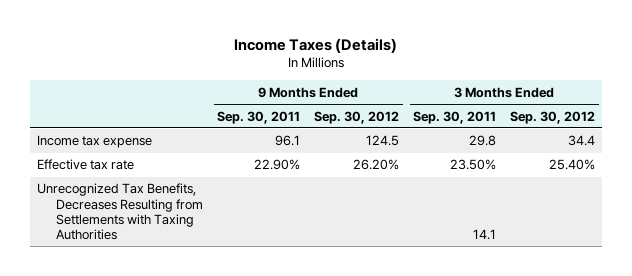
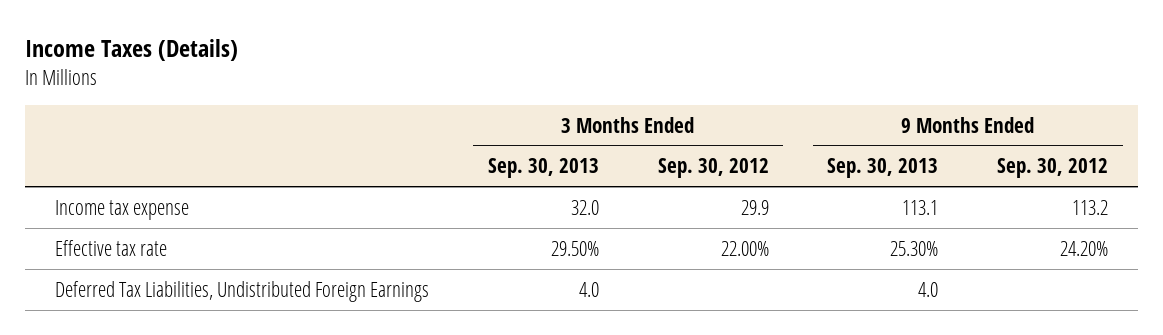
- | 9 Months Ended Sep. 30, 2011 | 9 Months Ended Sep. 30, 2012 | 3 Months Ended Sep. 30, 2011 | 3 Months Ended Sep. 30, 2012
+ | 3 Months Ended Sep. 30, 2013 | 3 Months Ended Sep. 30, 2012 | 9 Months Ended Sep. 30, 2013 | 9 Months Ended Sep. 30, 2012
- Income tax expense | 96.1 | 124.5 | 29.8 | 34.4
- Effective tax rate | 22.90% | 26.20% | 23.50% | 25.40%
- Unrecognized Tax Benefits, Decreases Resulting from Settlements with Taxing Authorities | | | 14.1 |
+ Income tax expense | 32.0 | 29.9 | 113.1 | 113.2
+ Effective tax rate | 29.50% | 22.00% | 25.30% | 24.20%
+ Deferred Tax Liabilities, Undistributed Foreign Earnings | 4.0 | | 4.0 |

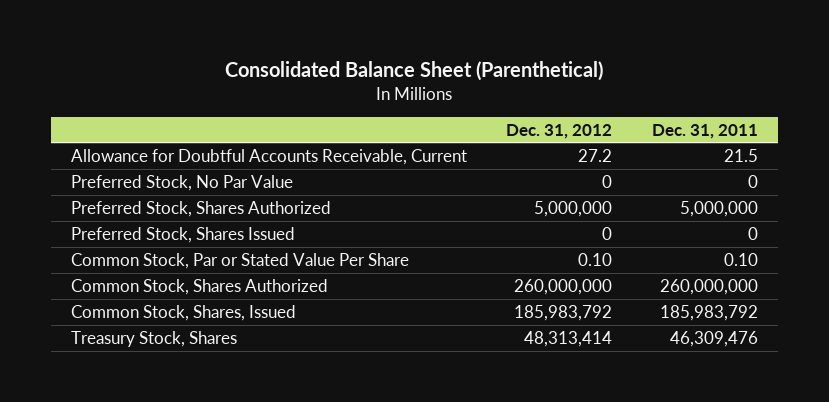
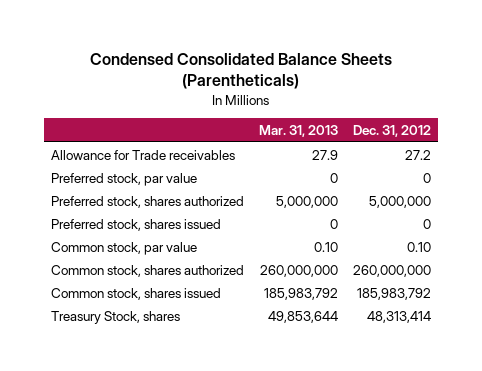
- Consolidated Balance Sheet (Parenthetical)
+ Condensed Consolidated Balance Sheets (Parentheticals)
- | Dec. 31, 2012 | Dec. 31, 2011
+ | Mar. 31, 2013 | Dec. 31, 2012
- Allowance for Doubtful Accounts Receivable, Current | 27.2 | 21.5
- Preferred Stock, No Par Value | 0 | 0
- Preferred Stock, Shares Authorized | 5,000,000 | 5,000,000
- Preferred Stock, Shares Issued | 0 | 0
- Common Stock, Par or Stated Value Per Share | 0.10 | 0.10
- Common Stock, Shares Authorized | 260,000,000 | 260,000,000
- Common Stock, Shares, Issued | 185,983,792 | 185,983,792
- Treasury Stock, Shares | 48,313,414 | 46,309,476
+ Allowance for Trade receivables | 27.9 | 27.2
+ Preferred stock, par value | 0 | 0
+ Preferred stock, shares authorized | 5,000,000 | 5,000,000
+ Preferred stock, shares issued | 0 | 0
+ Common stock, par value | 0.10 | 0.10
+ Common stock, shares authorized | 260,000,000 | 260,000,000
+ Common stock, shares issued | 185,983,792 | 185,983,792
+ Treasury Stock, shares | 49,853,644 | 48,313,414

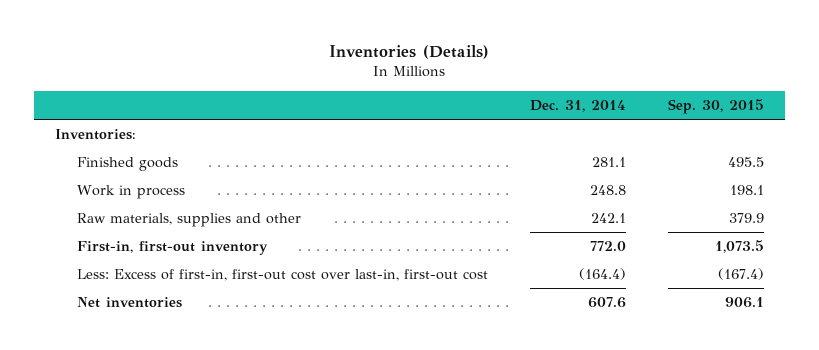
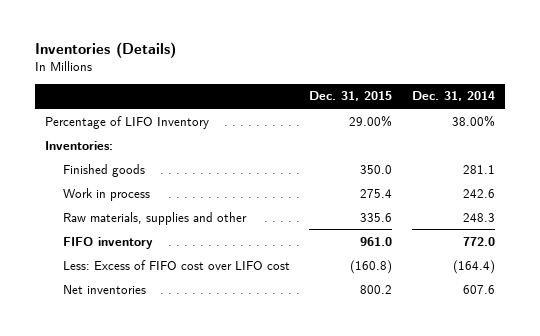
- | Dec. 31, 2014 | Sep. 30, 2015
+ | Dec. 31, 2015 | Dec. 31, 2014
+ Percentage of LIFO Inventory | 29.00% | 38.00%
- Work in process | 248.8 | 198.1
- Raw materials, supplies and other | 242.1 | 379.9
- First-in, first-out inventory | 772.0 | 1,073.5
- Less: Excess of first-in, first-out cost over last-in, first-out cost | (164.4) | (167.4)
+ Work in process | 275.4 | 242.6
+ Raw materials, supplies and other | 335.6 | 248.3
+ FIFO inventory | 961.0 | 772.0
+ Less: Excess of FIFO cost over LIFO cost | (160.8) | (164.4)

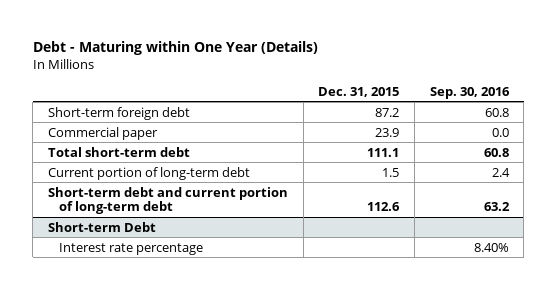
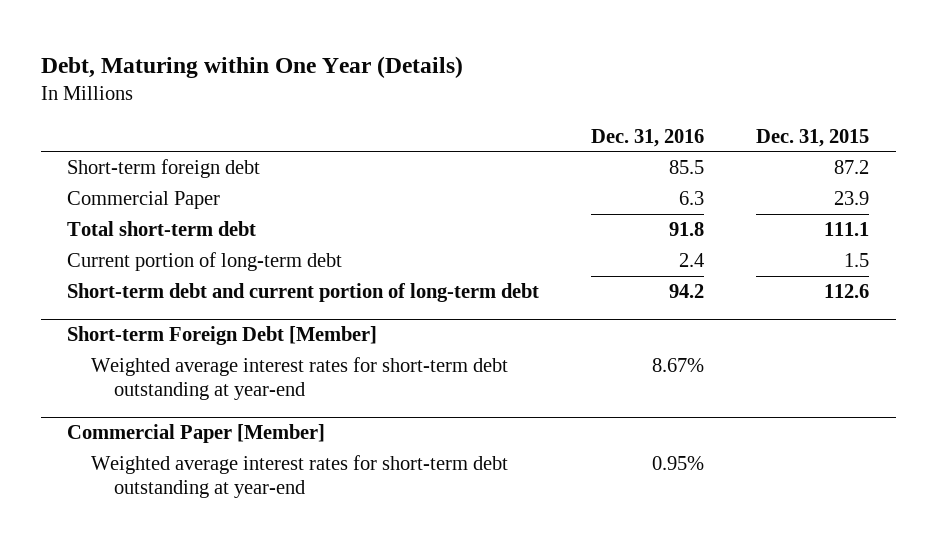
- Debt - Maturing within One Year (Details)
+ Debt, Maturing within One Year (Details)
- | Dec. 31, 2015 | Sep. 30, 2016
+ | Dec. 31, 2016 | Dec. 31, 2015
- Commercial paper | 23.9 | 0.0
+ Commercial Paper | 6.3 | 23.9
- Short-term Debt
- Interest rate percentage | | 8.40%
+ Short-term Foreign Debt [Member]
+ Weighted average interest rates for short-term debt outstanding at year-end | 8.67% |
+ Commercial Paper [Member]
+ Weighted average interest rates for short-term debt outstanding at year-end | 0.95% |

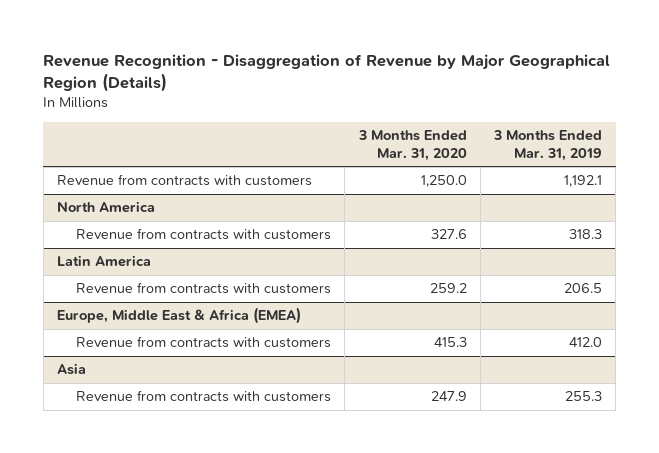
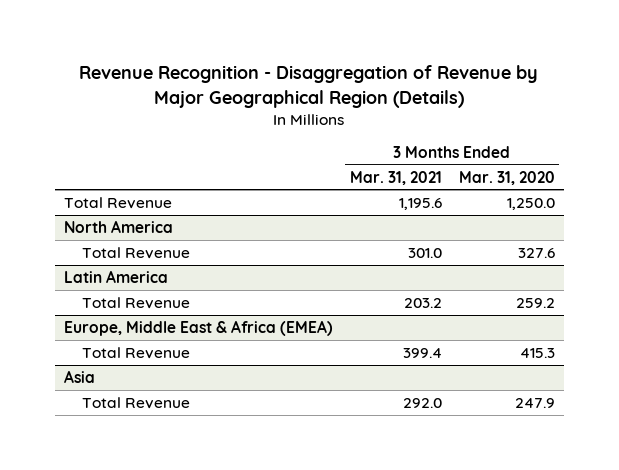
- | 3 Months Ended Mar. 31, 2020 | 3 Months Ended Mar. 31, 2019
+ | 3 Months Ended Mar. 31, 2021 | 3 Months Ended Mar. 31, 2020
- Revenue from contracts with customers | 1,250.0 | 1,192.1
+ Total Revenue | 1,195.6 | 1,250.0
@ North America
- Revenue from contracts with customers | 327.6 | 318.3
+ Total Revenue | 301.0 | 327.6
@ Latin America
- Revenue from contracts with customers | 259.2 | 206.5
+ Total Revenue | 203.2 | 259.2
@ Europe, Middle East & Africa (EMEA)
- Revenue from contracts with customers | 415.3 | 412.0
+ Total Revenue | 399.4 | 415.3
@ Asia
- Revenue from contracts with customers | 247.9 | 255.3
+ Total Revenue | 292.0 | 247.9

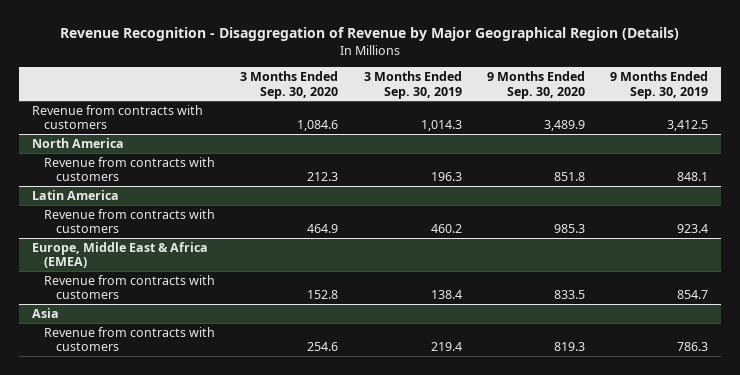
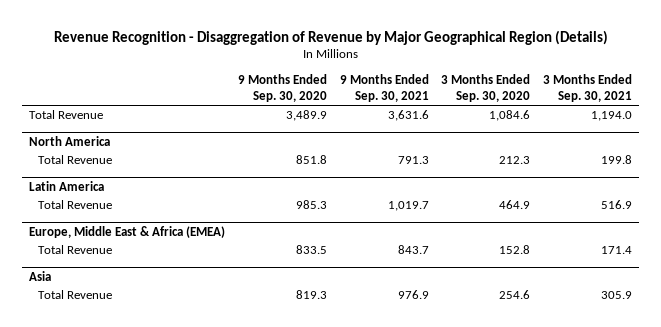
- | 3 Months Ended Sep. 30, 2020 | 3 Months Ended Sep. 30, 2019 | 9 Months Ended Sep. 30, 2020 | 9 Months Ended Sep. 30, 2019
+ | 9 Months Ended Sep. 30, 2020 | 9 Months Ended Sep. 30, 2021 | 3 Months Ended Sep. 30, 2020 | 3 Months Ended Sep. 30, 2021
- Revenue from contracts with customers | 1,084.6 | 1,014.3 | 3,489.9 | 3,412.5
+ Total Revenue | 3,489.9 | 3,631.6 | 1,084.6 | 1,194.0
@ North America
- Revenue from contracts with customers | 212.3 | 196.3 | 851.8 | 848.1
+ Total Revenue | 851.8 | 791.3 | 212.3 | 199.8
@ Latin America
- Revenue from contracts with customers | 464.9 | 460.2 | 985.3 | 923.4
+ Total Revenue | 985.3 | 1,019.7 | 464.9 | 516.9
@ Europe, Middle East & Africa (EMEA)
- Revenue from contracts with customers | 152.8 | 138.4 | 833.5 | 854.7
+ Total Revenue | 833.5 | 843.7 | 152.8 | 171.4
@ Asia
- Revenue from contracts with customers | 254.6 | 219.4 | 819.3 | 786.3
+ Total Revenue | 819.3 | 976.9 | 254.6 | 305.9

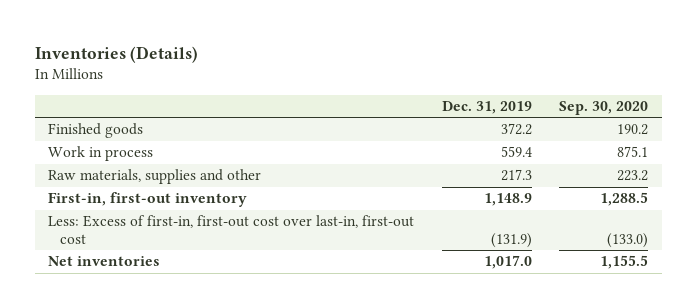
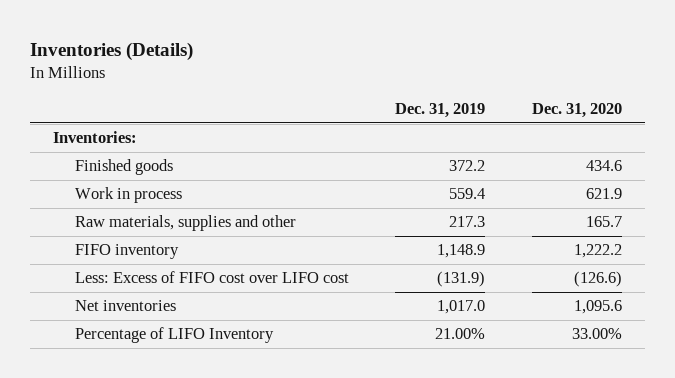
- | Dec. 31, 2019 | Sep. 30, 2020
+ | Dec. 31, 2019 | Dec. 31, 2020
+ Inventories:
- First-in, first-out inventory | 1,148.9 | 1,288.5
- Less: Excess of first-in, first-out cost over last-in, first-out cost | (131.9) | (133.0)
+ FIFO inventory | 1,148.9 | 1,222.2
+ Less: Excess of FIFO cost over LIFO cost | (131.9) | (126.6)
+ Percentage of LIFO Inventory | 21.00% | 33.00%

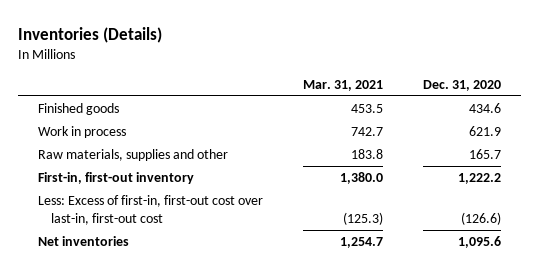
- | Dec. 31, 2019 | Dec. 31, 2020
+ | Mar. 31, 2021 | Dec. 31, 2020
- Inventories:
- FIFO inventory | 1,148.9 | 1,222.2
- Less: Excess of FIFO cost over LIFO cost | (131.9) | (126.6)
+ First-in, first-out inventory | 1,380.0 | 1,222.2
+ Less: Excess of first-in, first-out cost over last-in, first-out cost | (125.3) | (126.6)
- Percentage of LIFO Inventory | 21.00% | 33.00%

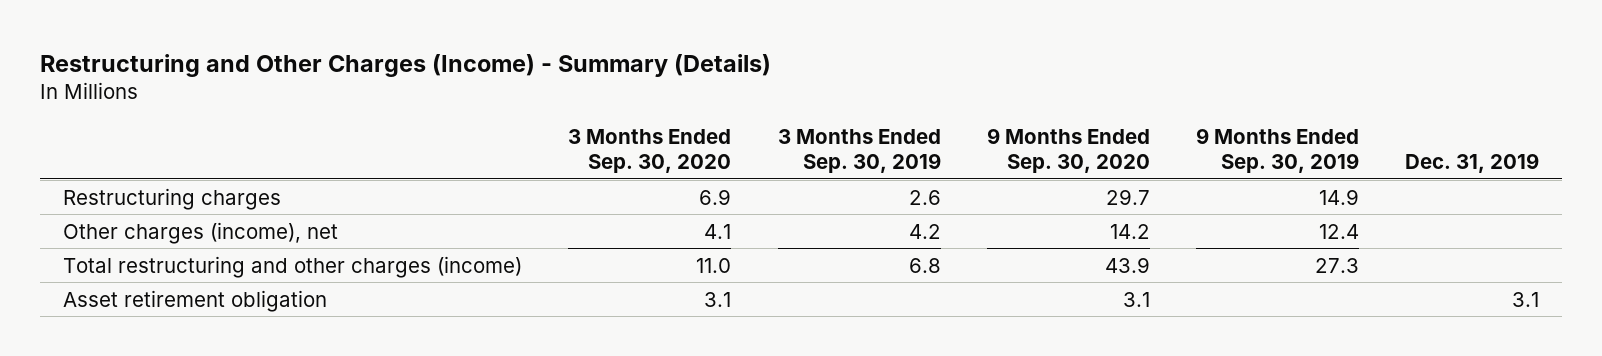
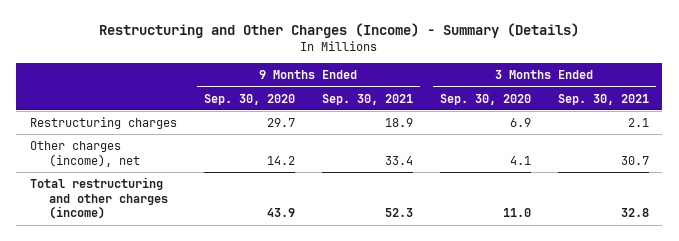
- | 3 Months Ended Sep. 30, 2020 | 3 Months Ended Sep. 30, 2019 | 9 Months Ended Sep. 30, 2020 | 9 Months Ended Sep. 30, 2019 | Dec. 31, 2019
+ | 9 Months Ended Sep. 30, 2020 | 9 Months Ended Sep. 30, 2021 | 3 Months Ended Sep. 30, 2020 | 3 Months Ended Sep. 30, 2021
- Asset retirement obligation | 3.1 | | 3.1 | | 3.1

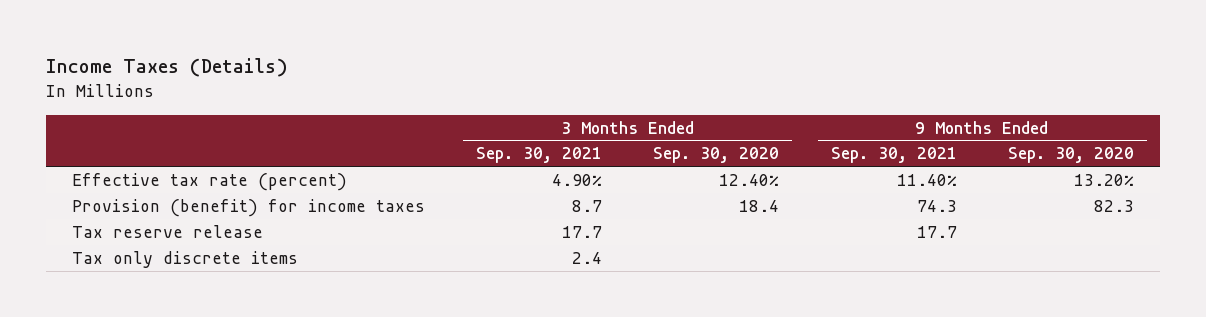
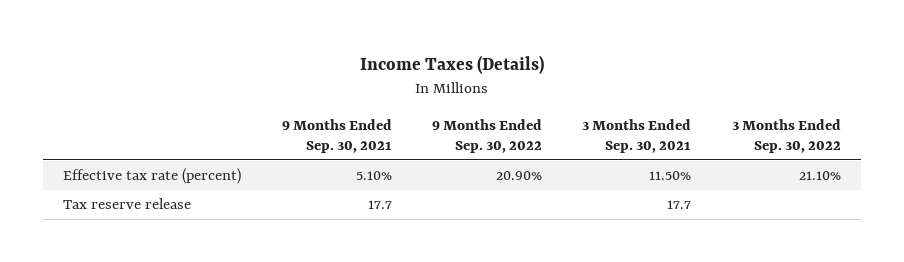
- | 3 Months Ended Sep. 30, 2021 | 3 Months Ended Sep. 30, 2020 | 9 Months Ended Sep. 30, 2021 | 9 Months Ended Sep. 30, 2020
+ | 9 Months Ended Sep. 30, 2021 | 9 Months Ended Sep. 30, 2022 | 3 Months Ended Sep. 30, 2021 | 3 Months Ended Sep. 30, 2022
- Effective tax rate (percent) | 4.90% | 12.40% | 11.40% | 13.20%
- Provision (benefit) for income taxes | 8.7 | 18.4 | 74.3 | 82.3
+ Effective tax rate (percent) | 5.10% | 20.90% | 11.50% | 21.10%
- Tax only discrete items | 2.4 | | |

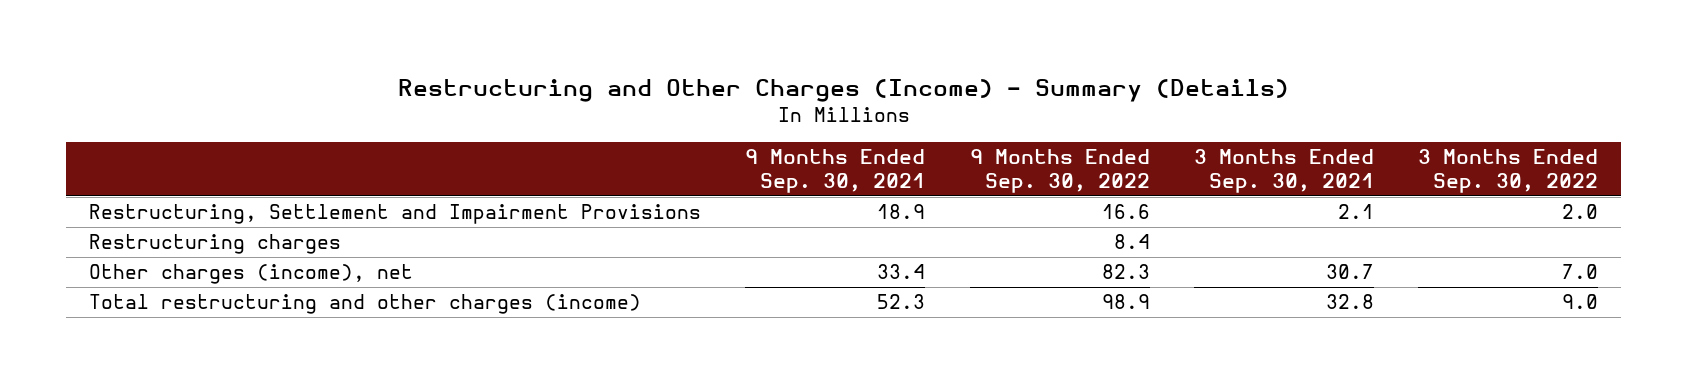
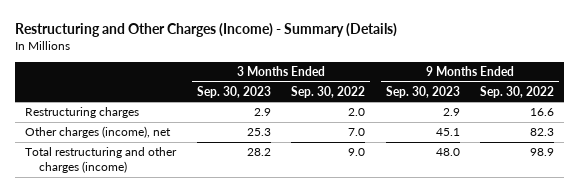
- | 9 Months Ended Sep. 30, 2021 | 9 Months Ended Sep. 30, 2022 | 3 Months Ended Sep. 30, 2021 | 3 Months Ended Sep. 30, 2022
+ | 3 Months Ended Sep. 30, 2023 | 3 Months Ended Sep. 30, 2022 | 9 Months Ended Sep. 30, 2023 | 9 Months Ended Sep. 30, 2022
- Restructuring, Settlement and Impairment Provisions | 18.9 | 16.6 | 2.1 | 2.0
- Restructuring charges | | 8.4 | |
+ Restructuring charges | 2.9 | 2.0 | 2.9 | 16.6

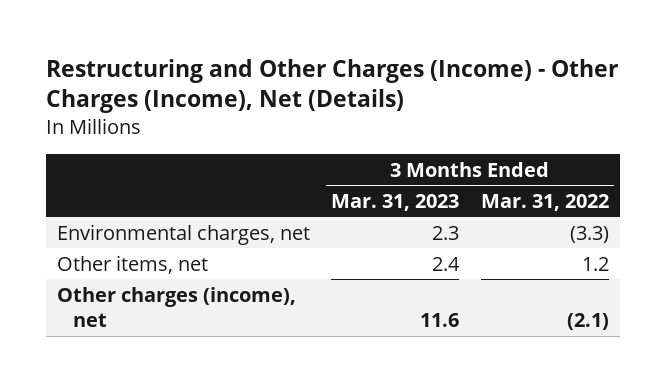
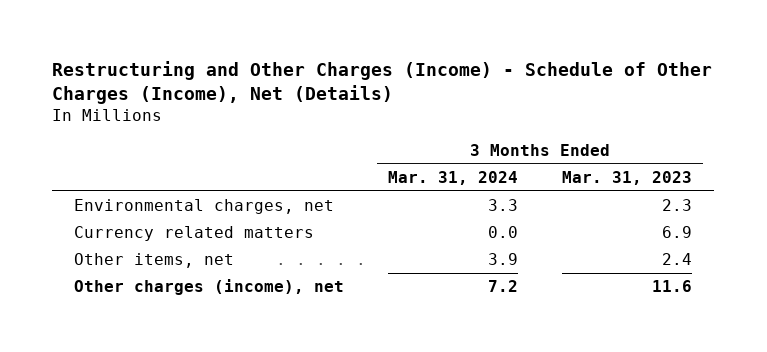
- Restructuring and Other Charges (Income) - Other Charges (Income), Net (Details)
+ Restructuring and Other Charges (Income) - Schedule of Other Charges (Income), Net (Details)
- | 3 Months Ended Mar. 31, 2023 | 3 Months Ended Mar. 31, 2022
+ | 3 Months Ended Mar. 31, 2024 | 3 Months Ended Mar. 31, 2023
+ Currency related matters | 0.0 | 6.9

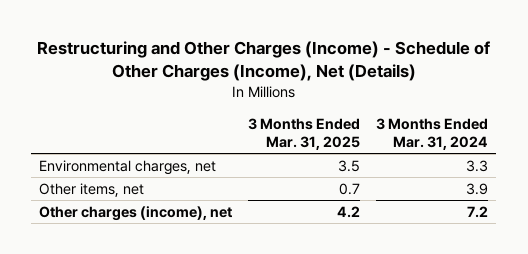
- | 3 Months Ended Mar. 31, 2024 | 3 Months Ended Mar. 31, 2023
+ | 3 Months Ended Mar. 31, 2025 | 3 Months Ended Mar. 31, 2024
- Currency related matters | 0.0 | 6.9

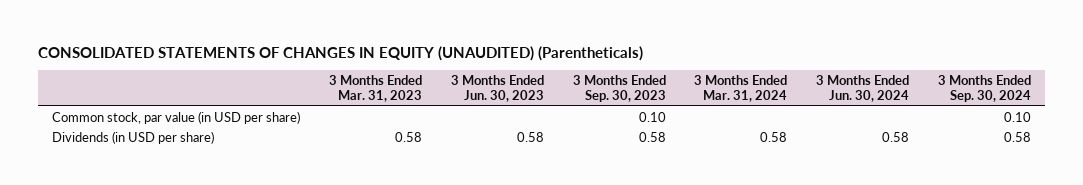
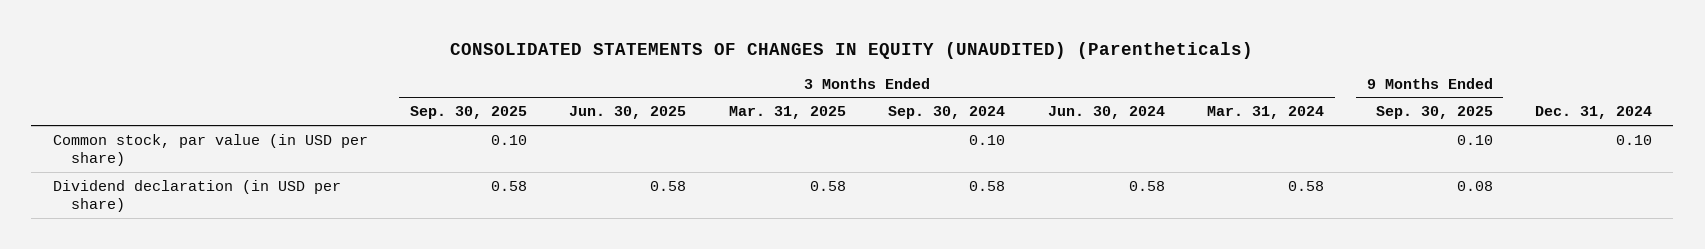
- | 3 Months Ended Mar. 31, 2023 | 3 Months Ended Jun. 30, 2023 | 3 Months Ended Sep. 30, 2023 | 3 Months Ended Mar. 31, 2024 | 3 Months Ended Jun. 30, 2024 | 3 Months Ended Sep. 30, 2024
+ | 3 Months Ended Sep. 30, 2025 | 3 Months Ended Jun. 30, 2025 | 3 Months Ended Mar. 31, 2025 | 3 Months Ended Sep. 30, 2024 | 3 Months Ended Jun. 30, 2024 | 3 Months Ended Mar. 31, 2024 | 9 Months Ended Sep. 30, 2025 | Dec. 31, 2024
- Dividends (in USD per share) | 0.58 | 0.58 | 0.58 | 0.58 | 0.58 | 0.58
+ Dividend declaration (in USD per share) | 0.58 | 0.58 | 0.58 | 0.58 | 0.58 | 0.58 | 0.08 |

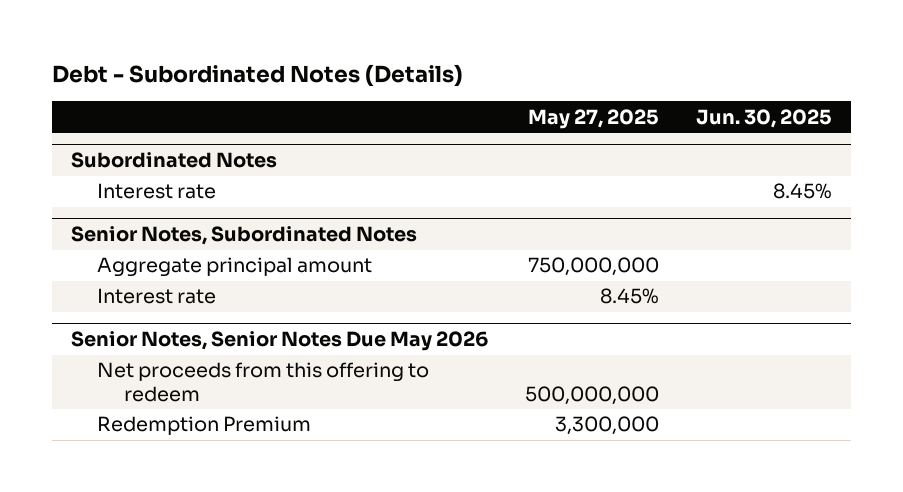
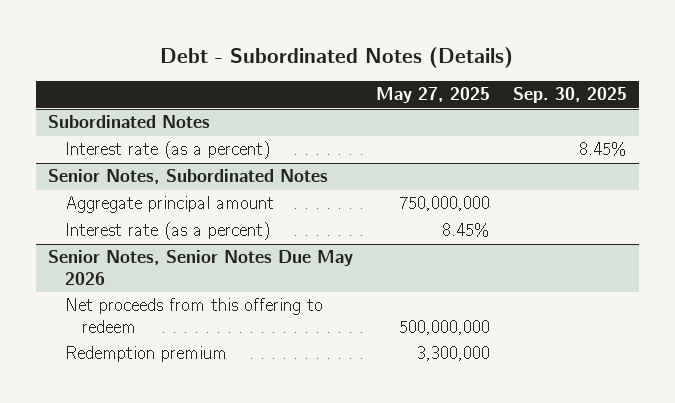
- | May 27, 2025 | Jun. 30, 2025
+ | May 27, 2025 | Sep. 30, 2025
@ Subordinated Notes
- Interest rate | | 8.45%
+ Interest rate (as a percent) | | 8.45%
@ Senior Notes, Subordinated Notes
- Interest rate | 8.45% |
+ Interest rate (as a percent) | 8.45% |
@ Senior Notes, Senior Notes Due May 2026
- Redemption Premium | 3,300,000 |
+ Redemption premium | 3,300,000 |

